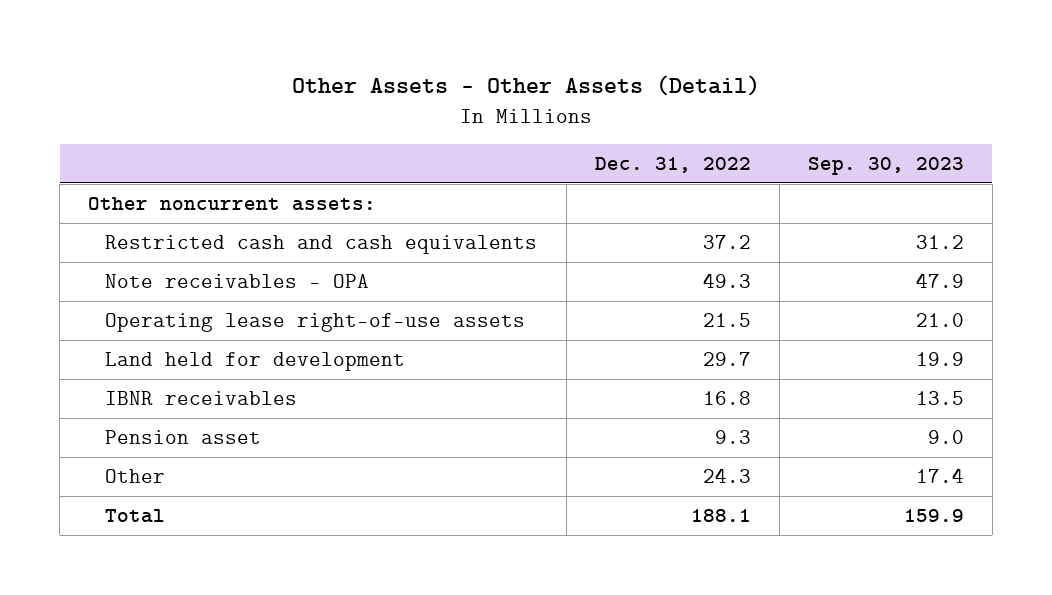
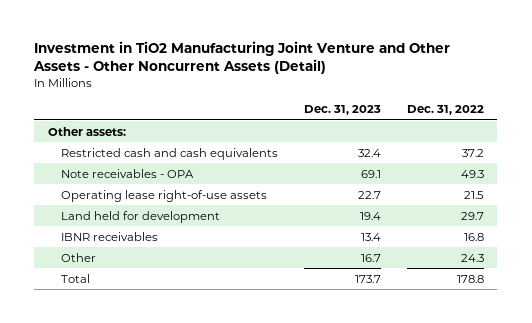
- Other Assets - Other Assets (Detail)
+ Investment in TiO2 Manufacturing Joint Venture and Other Assets - Other Noncurrent Assets (Detail)
- | Dec. 31, 2022 | Sep. 30, 2023
+ | Dec. 31, 2023 | Dec. 31, 2022
- Other noncurrent assets:
+ Other assets:
- Pension asset | 9.3 | 9.0
- Total | 188.1 | 159.9
+ Total | 173.7 | 178.8

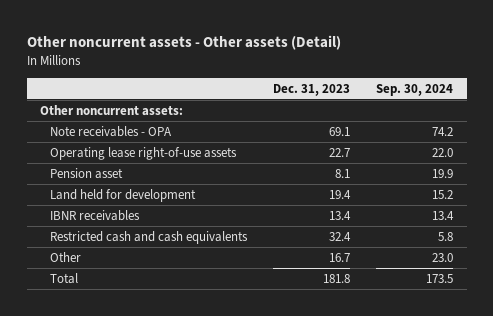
- Investment in TiO2 Manufacturing Joint Venture and Other Assets - Other Noncurrent Assets (Detail)
+ Other noncurrent assets - Other assets (Detail)
- | Dec. 31, 2023 | Dec. 31, 2022
+ | Dec. 31, 2023 | Sep. 30, 2024
- Other assets:
+ Other noncurrent assets:
+ Pension asset | 8.1 | 19.9
moved down: Restricted cash and cash equivalents | 32.4 | 5.8
- Total | 173.7 | 178.8
+ Total | 181.8 | 173.5

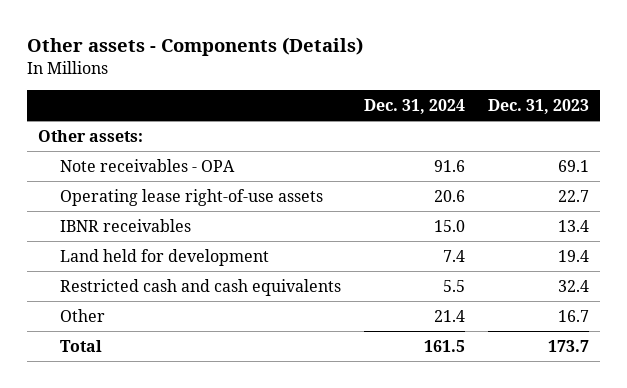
- Other noncurrent assets - Other assets (Detail)
+ Other assets - Components (Details)
- | Dec. 31, 2023 | Sep. 30, 2024
+ | Dec. 31, 2024 | Dec. 31, 2023
- Other noncurrent assets:
+ Other assets:
- Pension asset | 8.1 | 19.9
moved down: Land held for development | 7.4 | 19.4
- Total | 181.8 | 173.5
+ Total | 161.5 | 173.7

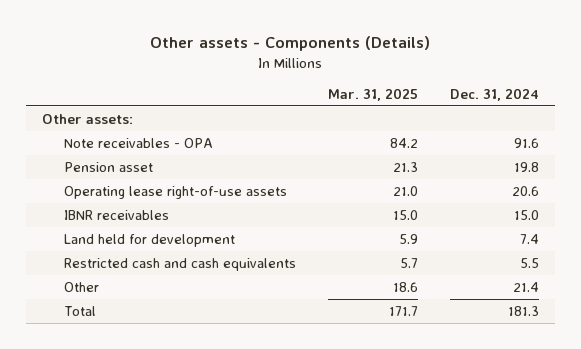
- | Dec. 31, 2024 | Dec. 31, 2023
+ | Mar. 31, 2025 | Dec. 31, 2024
+ Pension asset | 21.3 | 19.8
- Total | 161.5 | 173.7
+ Total | 171.7 | 181.3

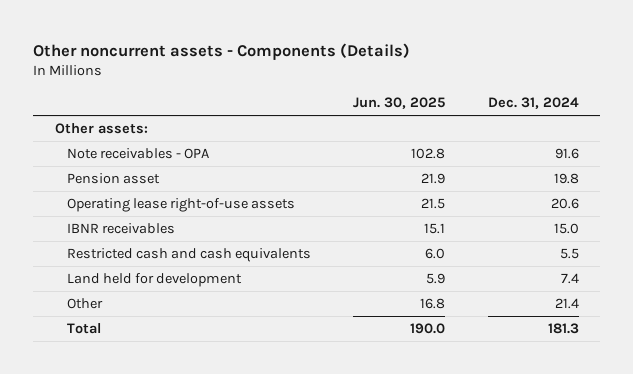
- Other assets - Components (Details)
+ Other noncurrent assets - Components (Details)
- | Mar. 31, 2025 | Dec. 31, 2024
+ | Jun. 30, 2025 | Dec. 31, 2024
moved down: Land held for development | 5.9 | 7.4

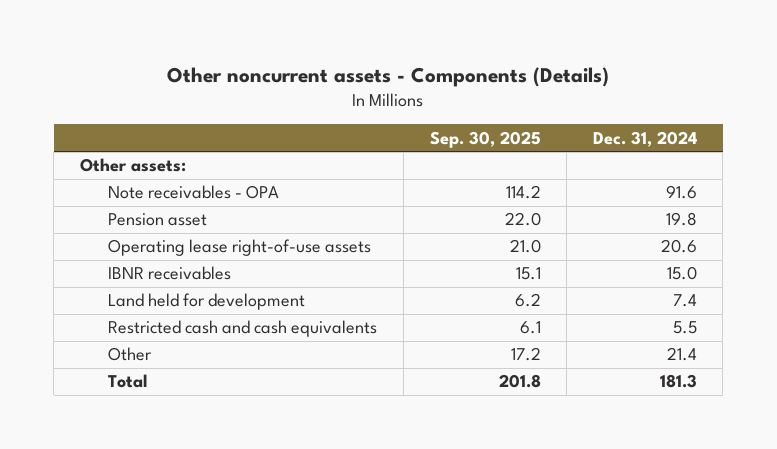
- | Jun. 30, 2025 | Dec. 31, 2024
+ | Sep. 30, 2025 | Dec. 31, 2024
moved down: Restricted cash and cash equivalents | 6.1 | 5.5

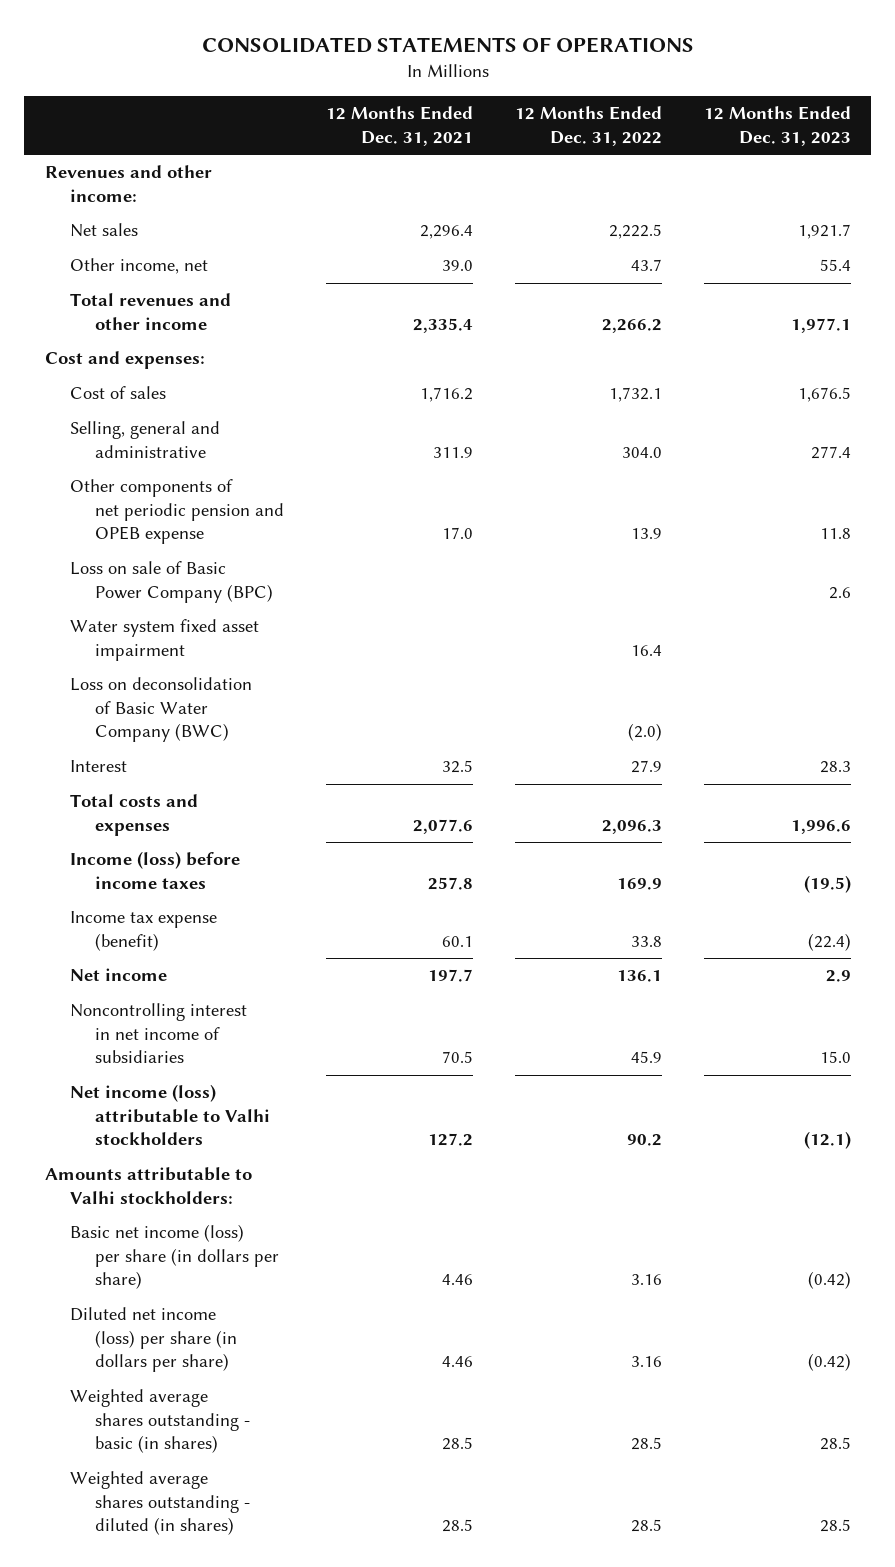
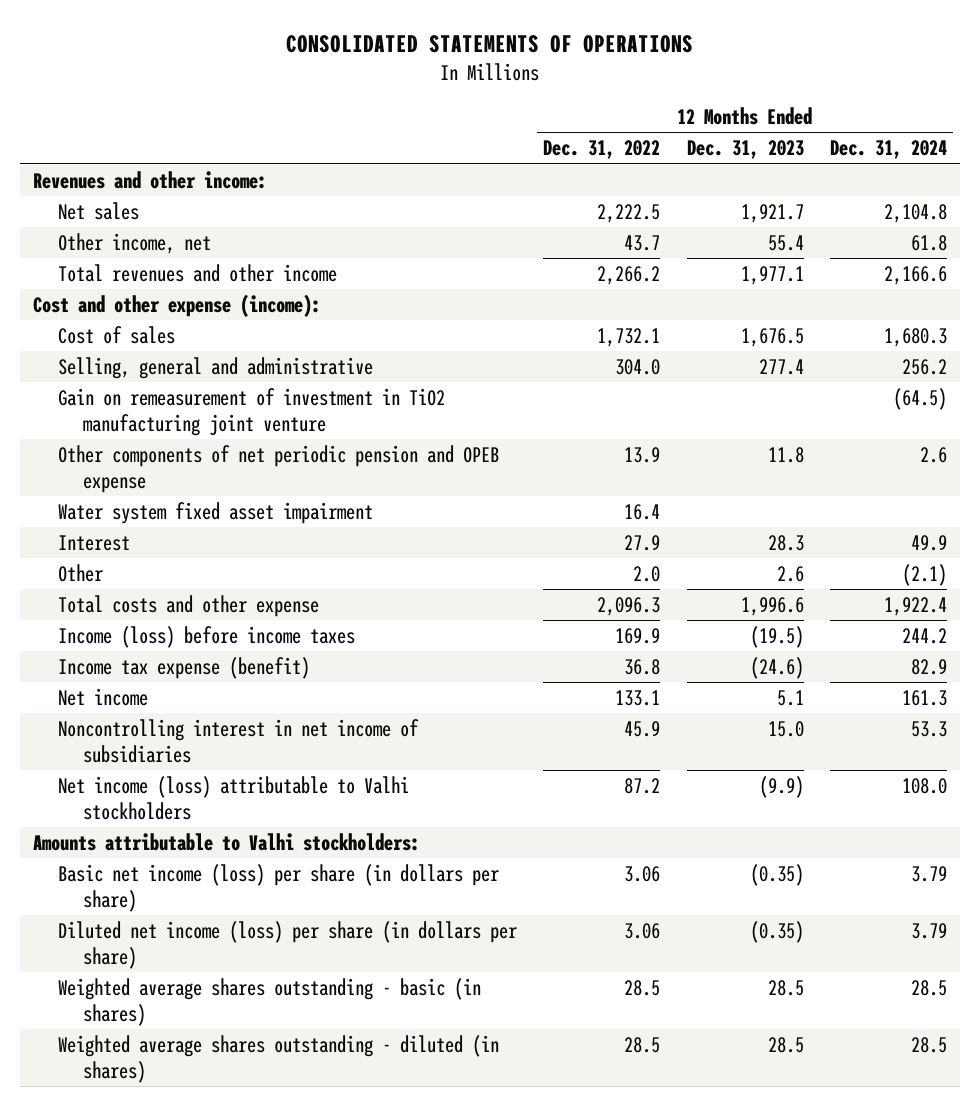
- | 12 Months Ended Dec. 31, 2021 | 12 Months Ended Dec. 31, 2022 | 12 Months Ended Dec. 31, 2023
+ | 12 Months Ended Dec. 31, 2022 | 12 Months Ended Dec. 31, 2023 | 12 Months Ended Dec. 31, 2024
- Cost and expenses:
+ Cost and other expense (income):
+ Gain on remeasurement of investment in TiO2 manufacturing joint venture | | | (64.5)
- Loss on sale of Basic Power Company (BPC) | | | 2.6
- Loss on deconsolidation of Basic Water Company (BWC) | | (2.0) |
- Total costs and expenses | 2,077.6 | 2,096.3 | 1,996.6
+ Other | 2.0 | 2.6 | (2.1)
+ Total costs and other expense | 2,096.3 | 1,996.6 | 1,922.4
- Income tax expense (benefit) | 60.1 | 33.8 | (22.4)
- Net income | 197.7 | 136.1 | 2.9
+ Income tax expense (benefit) | 36.8 | (24.6) | 82.9
+ Net income | 133.1 | 5.1 | 161.3
- Net income (loss) attributable to Valhi stockholders | 127.2 | 90.2 | (12.1)
+ Net income (loss) attributable to Valhi stockholders | 87.2 | (9.9) | 108.0
- Basic net income (loss) per share (in dollars per share) | 4.46 | 3.16 | (0.42)
- Diluted net income (loss) per share (in dollars per share) | 4.46 | 3.16 | (0.42)
+ Basic net income (loss) per share (in dollars per share) | 3.06 | (0.35) | 3.79
+ Diluted net income (loss) per share (in dollars per share) | 3.06 | (0.35) | 3.79

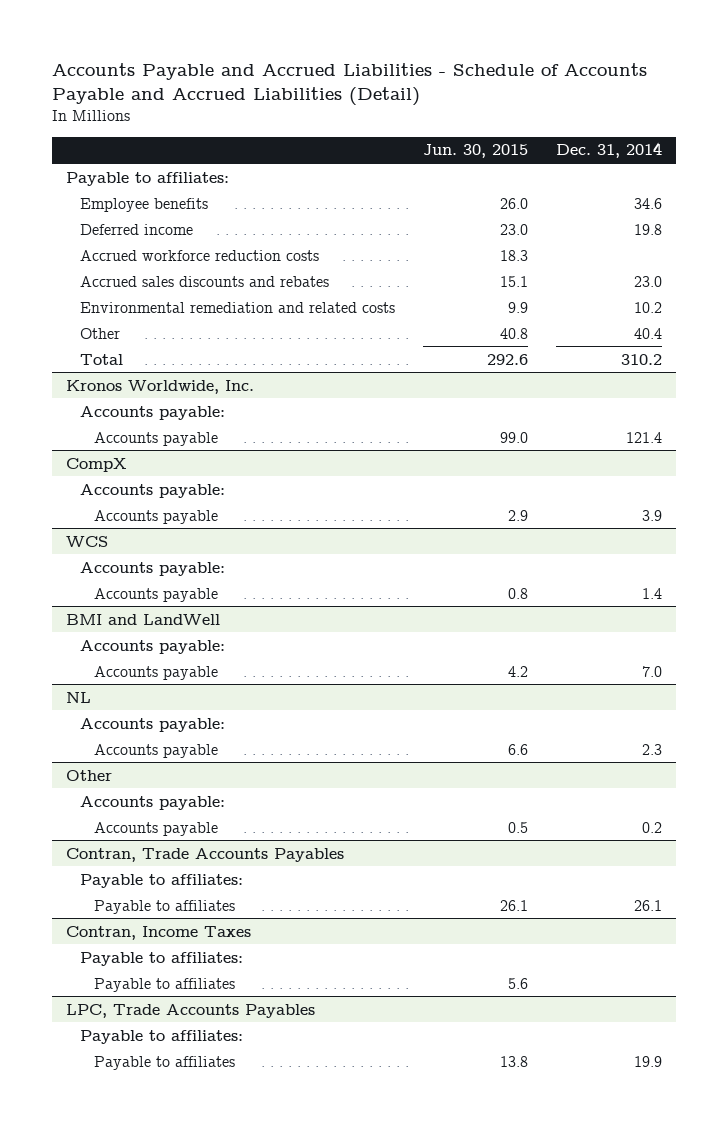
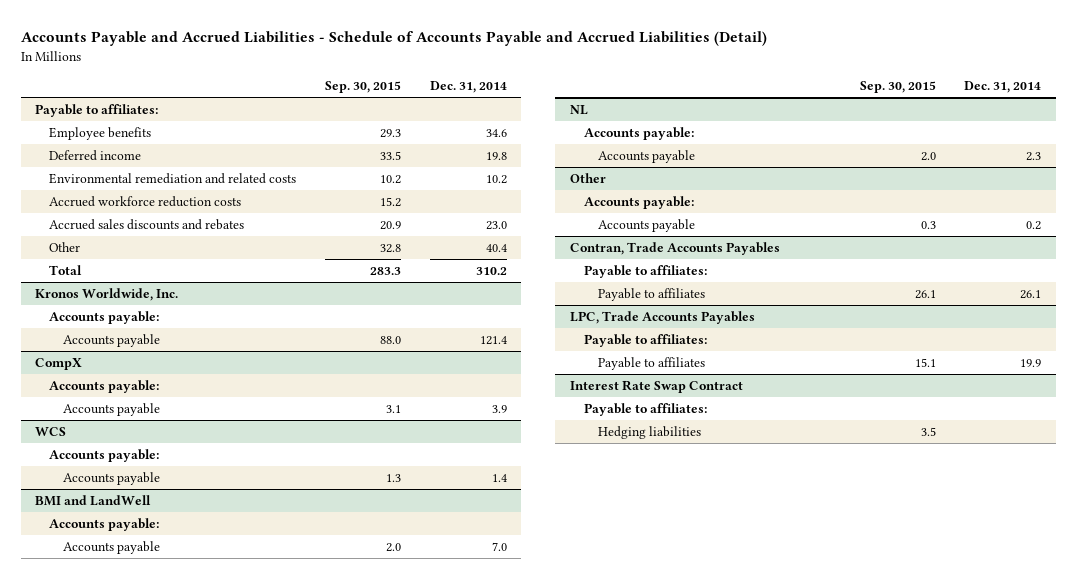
- | Jun. 30, 2015 | Dec. 31, 2014
+ | Sep. 30, 2015 | Dec. 31, 2014
moved up: Environmental remediation and related costs | 10.2 | 10.2
- Contran, Income Taxes
- Payable to affiliates:
- Payable to affiliates | 5.6 |
+ Interest Rate Swap Contract
+ Payable to affiliates:
+ Hedging liabilities | 3.5 |

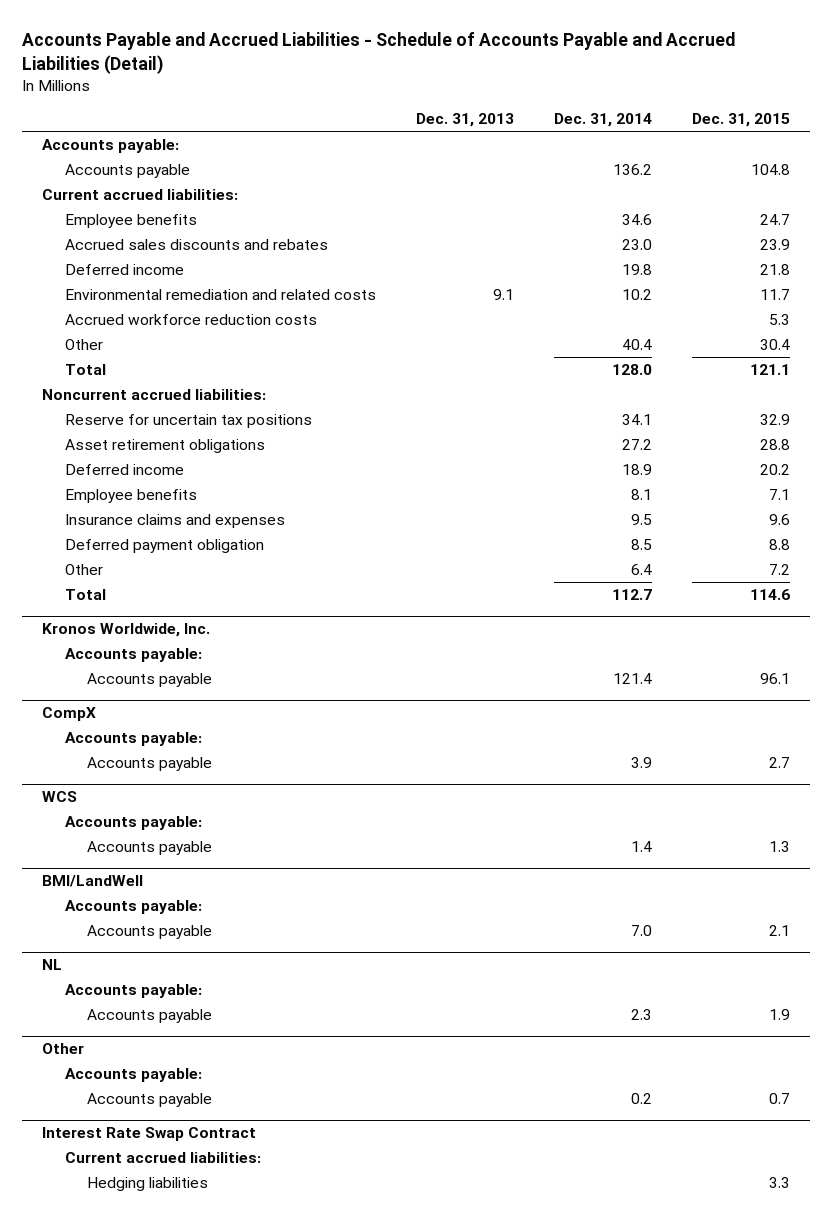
- | Sep. 30, 2015 | Dec. 31, 2014
+ | Dec. 31, 2013 | Dec. 31, 2014 | Dec. 31, 2015
- Payable to affiliates:
+ Accounts payable:
+ Accounts payable | | 136.2 | 104.8
+ Current accrued liabilities:
moved up: Accrued sales discounts and rebates | | 23.0 | 23.9
- Total | 283.3 | 310.2
+ Total | | 128.0 | 121.1
+ Noncurrent accrued liabilities:
+ Reserve for uncertain tax positions | | 34.1 | 32.9
+ Asset retirement obligations | | 27.2 | 28.8
+ Deferred income | | 18.9 | 20.2
+ Employee benefits | | 8.1 | 7.1
+ Insurance claims and expenses | | 9.5 | 9.6
+ Deferred payment obligation | | 8.5 | 8.8
+ Other | | 6.4 | 7.2
+ Total | | 112.7 | 114.6
- BMI and LandWell
+ BMI/LandWell
- Contran, Trade Accounts Payables
- Payable to affiliates:
- Payable to affiliates | 26.1 | 26.1
- LPC, Trade Accounts Payables
- Payable to affiliates:
- Payable to affiliates | 15.1 | 19.9
@ Interest Rate Swap Contract
- Payable to affiliates:
+ Current accrued liabilities:

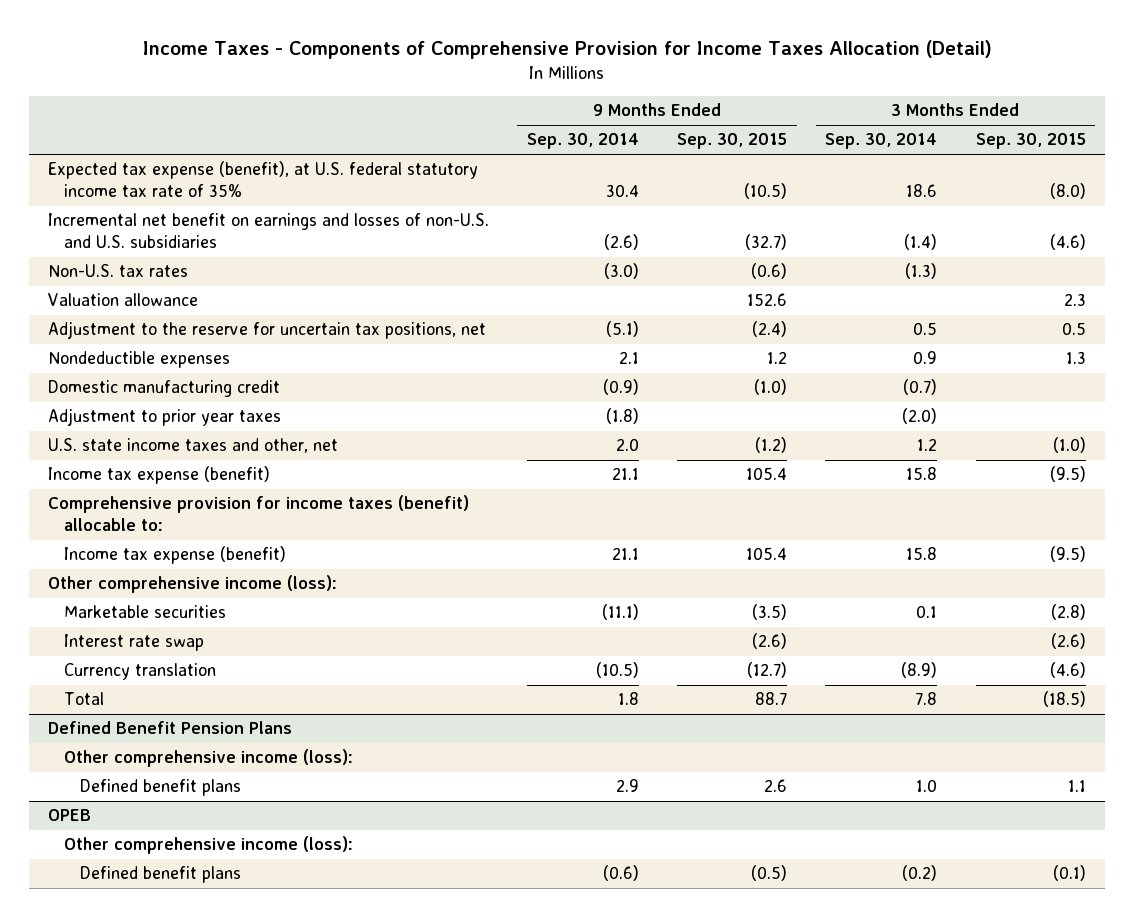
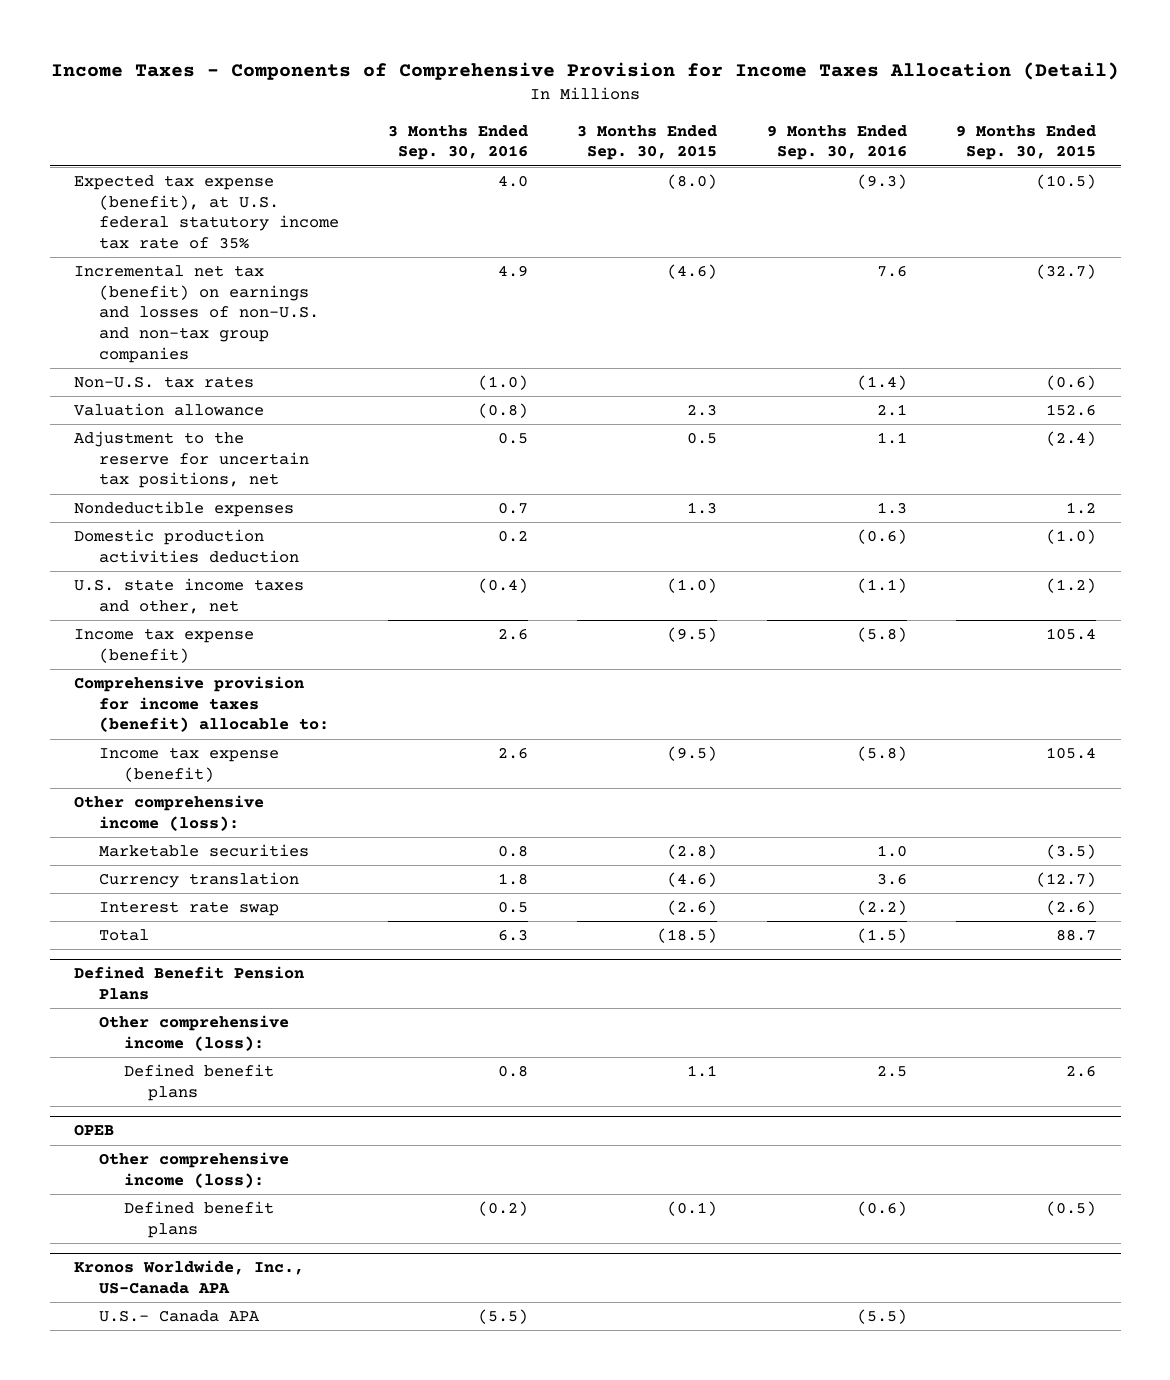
- | 9 Months Ended Sep. 30, 2014 | 9 Months Ended Sep. 30, 2015 | 3 Months Ended Sep. 30, 2014 | 3 Months Ended Sep. 30, 2015
+ | 3 Months Ended Sep. 30, 2016 | 3 Months Ended Sep. 30, 2015 | 9 Months Ended Sep. 30, 2016 | 9 Months Ended Sep. 30, 2015
- Incremental net benefit on earnings and losses of non-U.S. and U.S. subsidiaries | (2.6) | (32.7) | (1.4) | (4.6)
+ Incremental net tax (benefit) on earnings and losses of non-U.S. and non-tax group companies | 4.9 | (4.6) | 7.6 | (32.7)
- Domestic manufacturing credit | (0.9) | (1.0) | (0.7) |
- Adjustment to prior year taxes | (1.8) | | (2.0) |
+ Domestic production activities deduction | 0.2 | | (0.6) | (1.0)
moved down: Interest rate swap | 0.5 | (2.6) | (2.2) | (2.6)
+ Kronos Worldwide, Inc., US-Canada APA
+ U.S.- Canada APA | (5.5) | | (5.5) |

